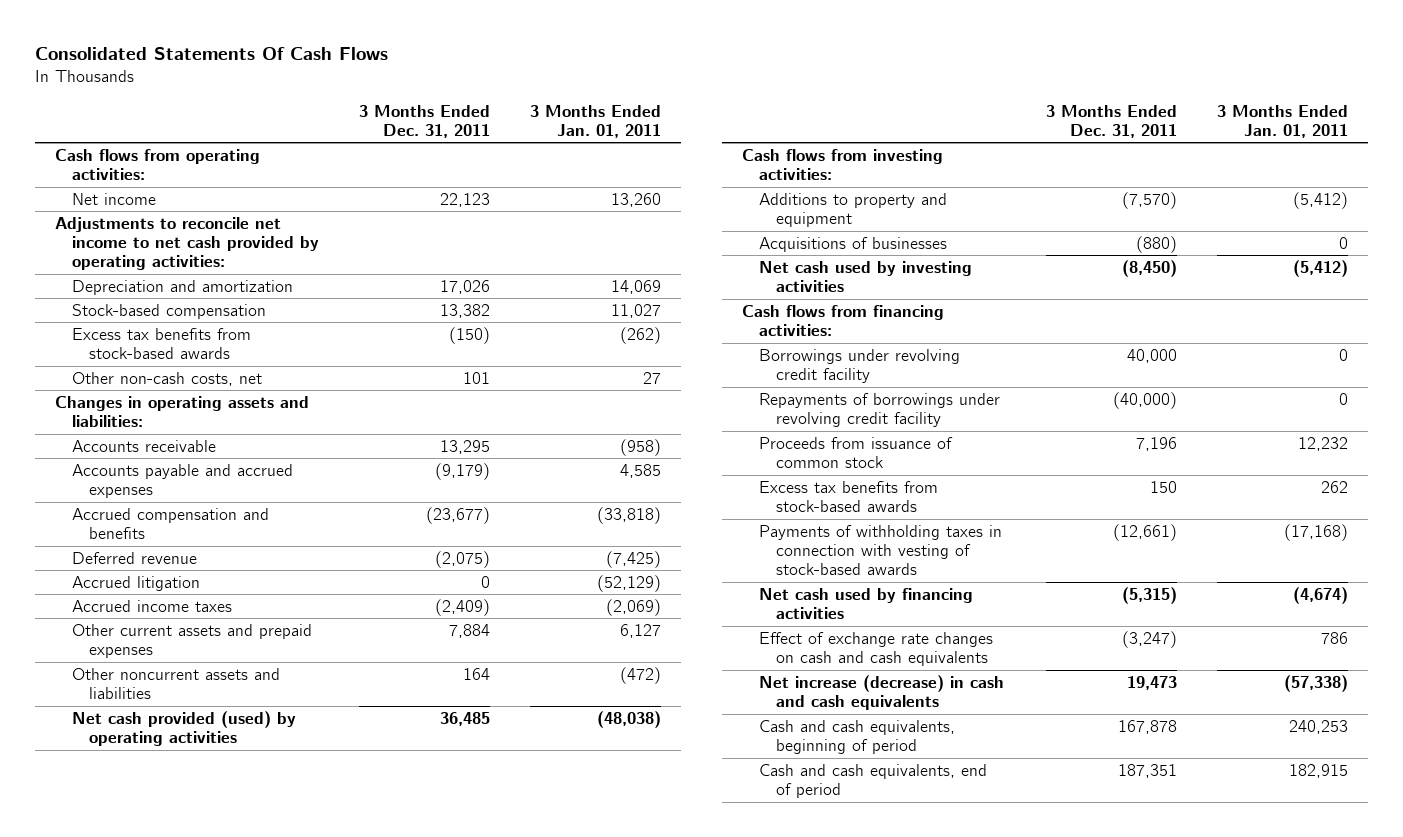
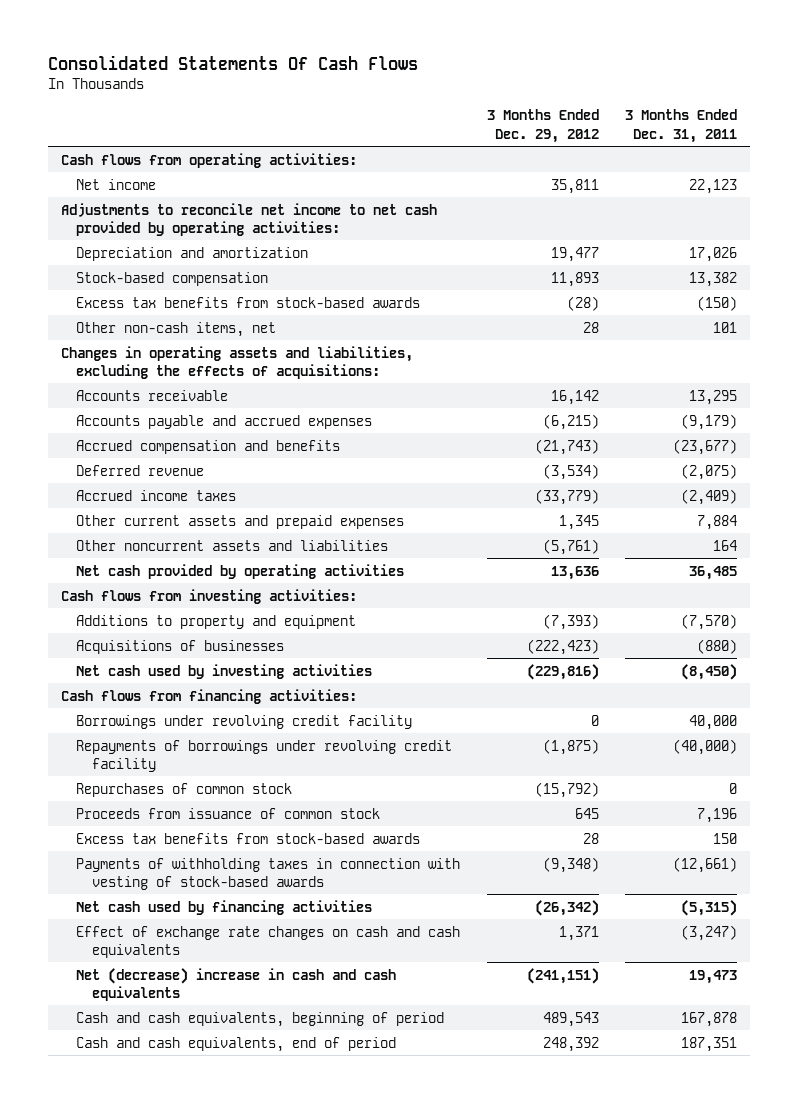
- | 3 Months Ended Dec. 31, 2011 | 3 Months Ended Jan. 01, 2011
+ | 3 Months Ended Dec. 29, 2012 | 3 Months Ended Dec. 31, 2011
- Other non-cash costs, net | 101 | 27
- Changes in operating assets and liabilities:
+ Other non-cash items, net | 28 | 101
+ Changes in operating assets and liabilities, excluding the effects of acquisitions:
- Accrued litigation | 0 | (52,129)
- Net cash provided (used) by operating activities | 36,485 | (48,038)
+ Net cash provided by operating activities | 13,636 | 36,485
+ Repurchases of common stock | (15,792) | 0
- Net increase (decrease) in cash and cash equivalents | 19,473 | (57,338)
+ Net (decrease) increase in cash and cash equivalents | (241,151) | 19,473

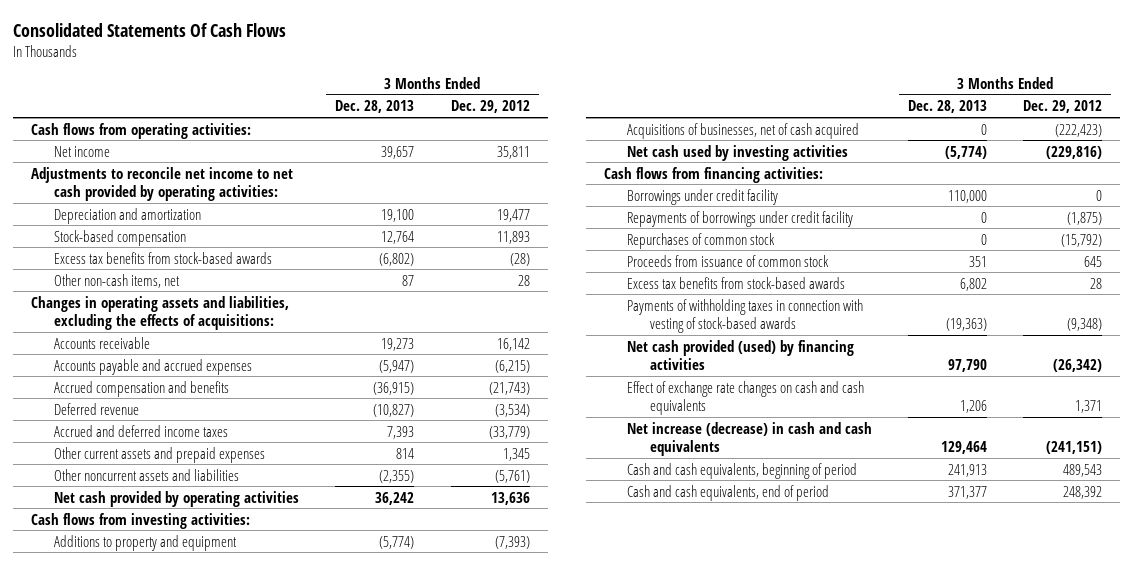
- | 3 Months Ended Dec. 29, 2012 | 3 Months Ended Dec. 31, 2011
+ | 3 Months Ended Dec. 28, 2013 | 3 Months Ended Dec. 29, 2012
- Accrued income taxes | (33,779) | (2,409)
+ Accrued and deferred income taxes | 7,393 | (33,779)
- Acquisitions of businesses | (222,423) | (880)
+ Acquisitions of businesses, net of cash acquired | 0 | (222,423)
- Borrowings under revolving credit facility | 0 | 40,000
- Repayments of borrowings under revolving credit facility | (1,875) | (40,000)
+ Borrowings under credit facility | 110,000 | 0
+ Repayments of borrowings under credit facility | 0 | (1,875)
- Net cash used by financing activities | (26,342) | (5,315)
+ Net cash provided (used) by financing activities | 97,790 | (26,342)
- Net (decrease) increase in cash and cash equivalents | (241,151) | 19,473
+ Net increase (decrease) in cash and cash equivalents | 129,464 | (241,151)

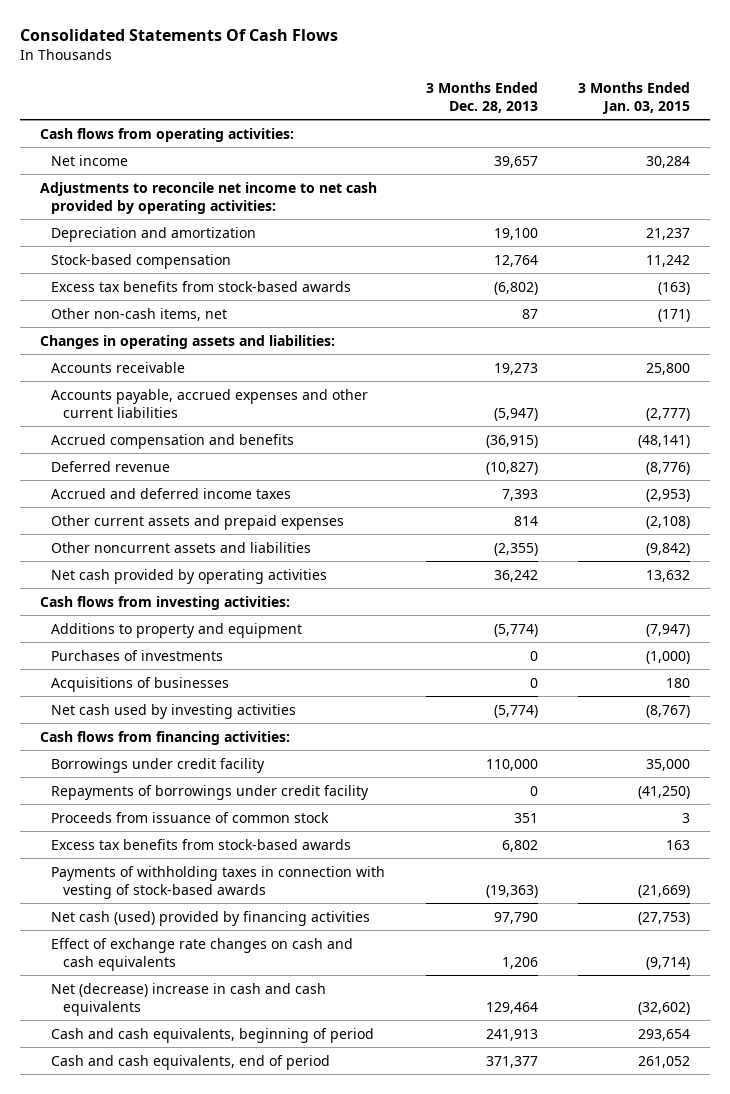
- | 3 Months Ended Dec. 28, 2013 | 3 Months Ended Dec. 29, 2012
+ | 3 Months Ended Dec. 28, 2013 | 3 Months Ended Jan. 03, 2015
- Changes in operating assets and liabilities, excluding the effects of acquisitions:
+ Changes in operating assets and liabilities:
- Accounts payable and accrued expenses | (5,947) | (6,215)
+ Accounts payable, accrued expenses and other current liabilities | (5,947) | (2,777)
- Acquisitions of businesses, net of cash acquired | 0 | (222,423)
+ Purchases of investments | 0 | (1,000)
+ Acquisitions of businesses | 0 | 180
- Repurchases of common stock | 0 | (15,792)
- Net cash provided (used) by financing activities | 97,790 | (26,342)
+ Net cash (used) provided by financing activities | 97,790 | (27,753)
- Net increase (decrease) in cash and cash equivalents | 129,464 | (241,151)
+ Net (decrease) increase in cash and cash equivalents | 129,464 | (32,602)

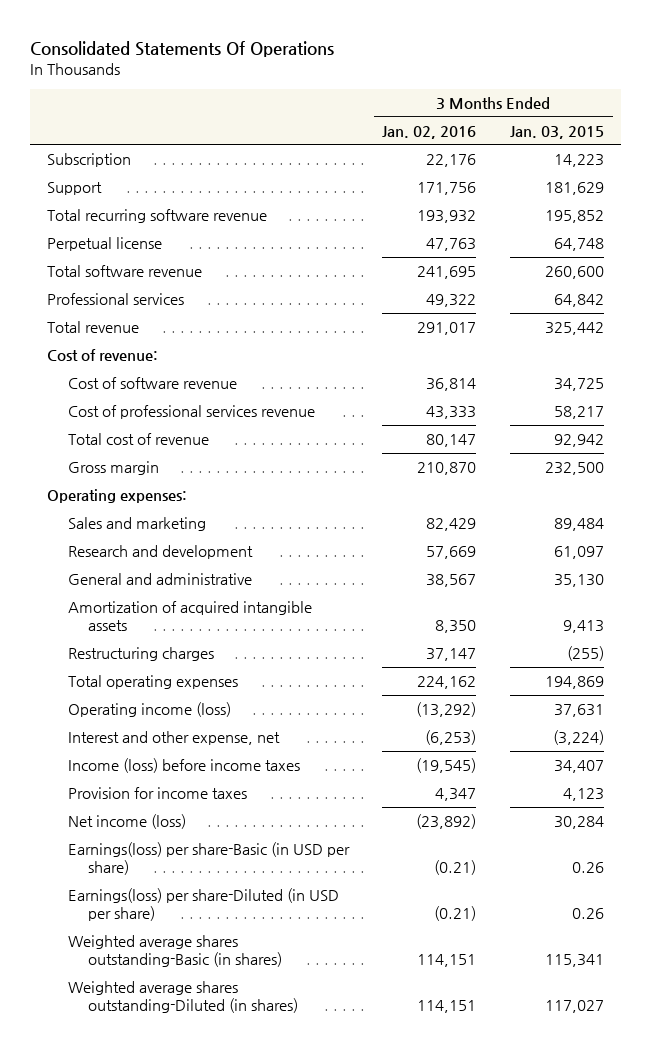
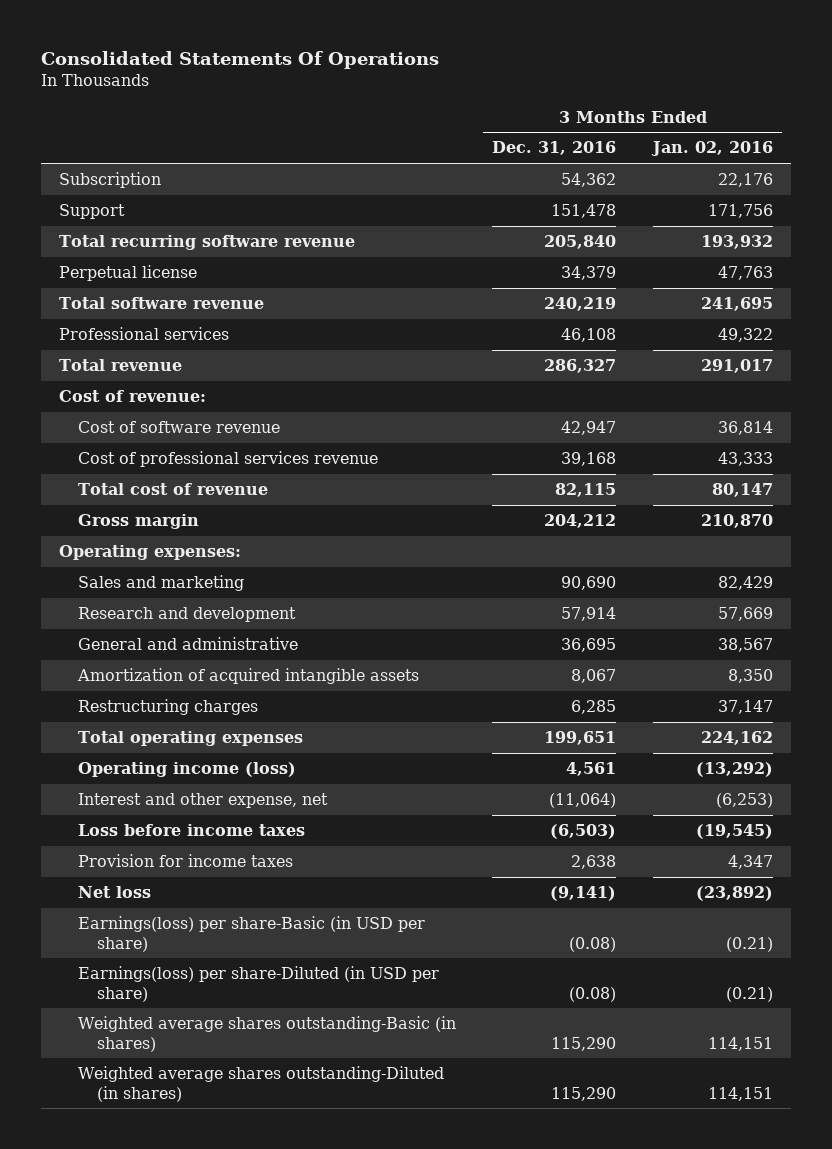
- | 3 Months Ended Jan. 02, 2016 | 3 Months Ended Jan. 03, 2015
+ | 3 Months Ended Dec. 31, 2016 | 3 Months Ended Jan. 02, 2016
- Income (loss) before income taxes | (19,545) | 34,407
+ Loss before income taxes | (6,503) | (19,545)
- Net income (loss) | (23,892) | 30,284
+ Net loss | (9,141) | (23,892)

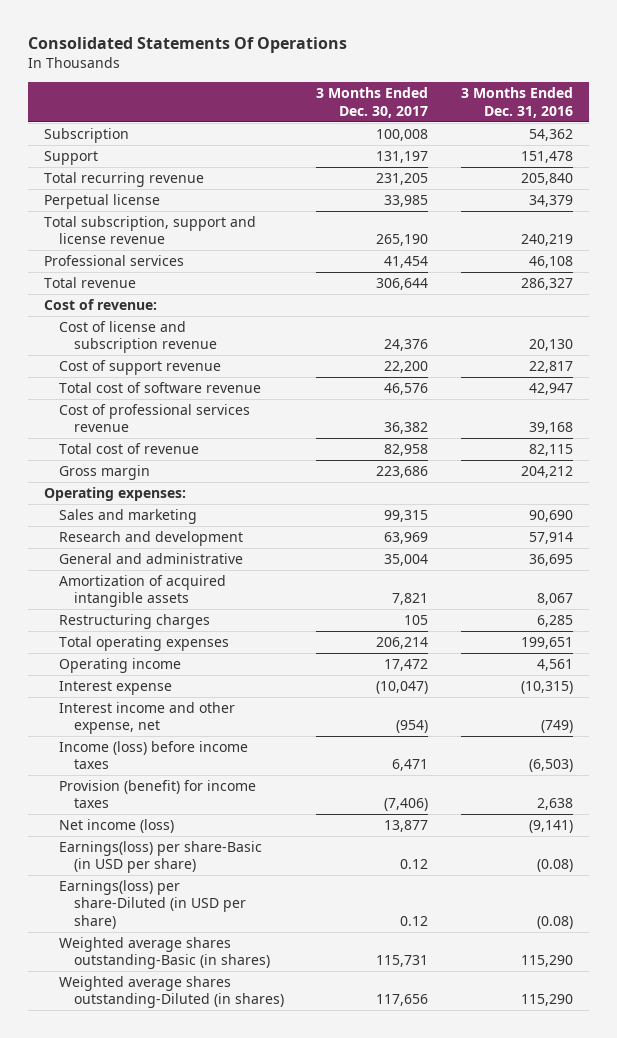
- | 3 Months Ended Dec. 31, 2016 | 3 Months Ended Jan. 02, 2016
+ | 3 Months Ended Dec. 30, 2017 | 3 Months Ended Dec. 31, 2016
- Total recurring software revenue | 205,840 | 193,932
+ Total recurring revenue | 231,205 | 205,840
- Total software revenue | 240,219 | 241,695
+ Total subscription, support and license revenue | 265,190 | 240,219
- Cost of software revenue | 42,947 | 36,814
+ Cost of license and subscription revenue | 24,376 | 20,130
+ Cost of support revenue | 22,200 | 22,817
+ Total cost of software revenue | 46,576 | 42,947
- Operating income (loss) | 4,561 | (13,292)
- Interest and other expense, net | (11,064) | (6,253)
- Loss before income taxes | (6,503) | (19,545)
- Provision for income taxes | 2,638 | 4,347
- Net loss | (9,141) | (23,892)
+ Operating income | 17,472 | 4,561
+ Interest expense | (10,047) | (10,315)
+ Interest income and other expense, net | (954) | (749)
+ Income (loss) before income taxes | 6,471 | (6,503)
+ Provision (benefit) for income taxes | (7,406) | 2,638
+ Net income (loss) | 13,877 | (9,141)

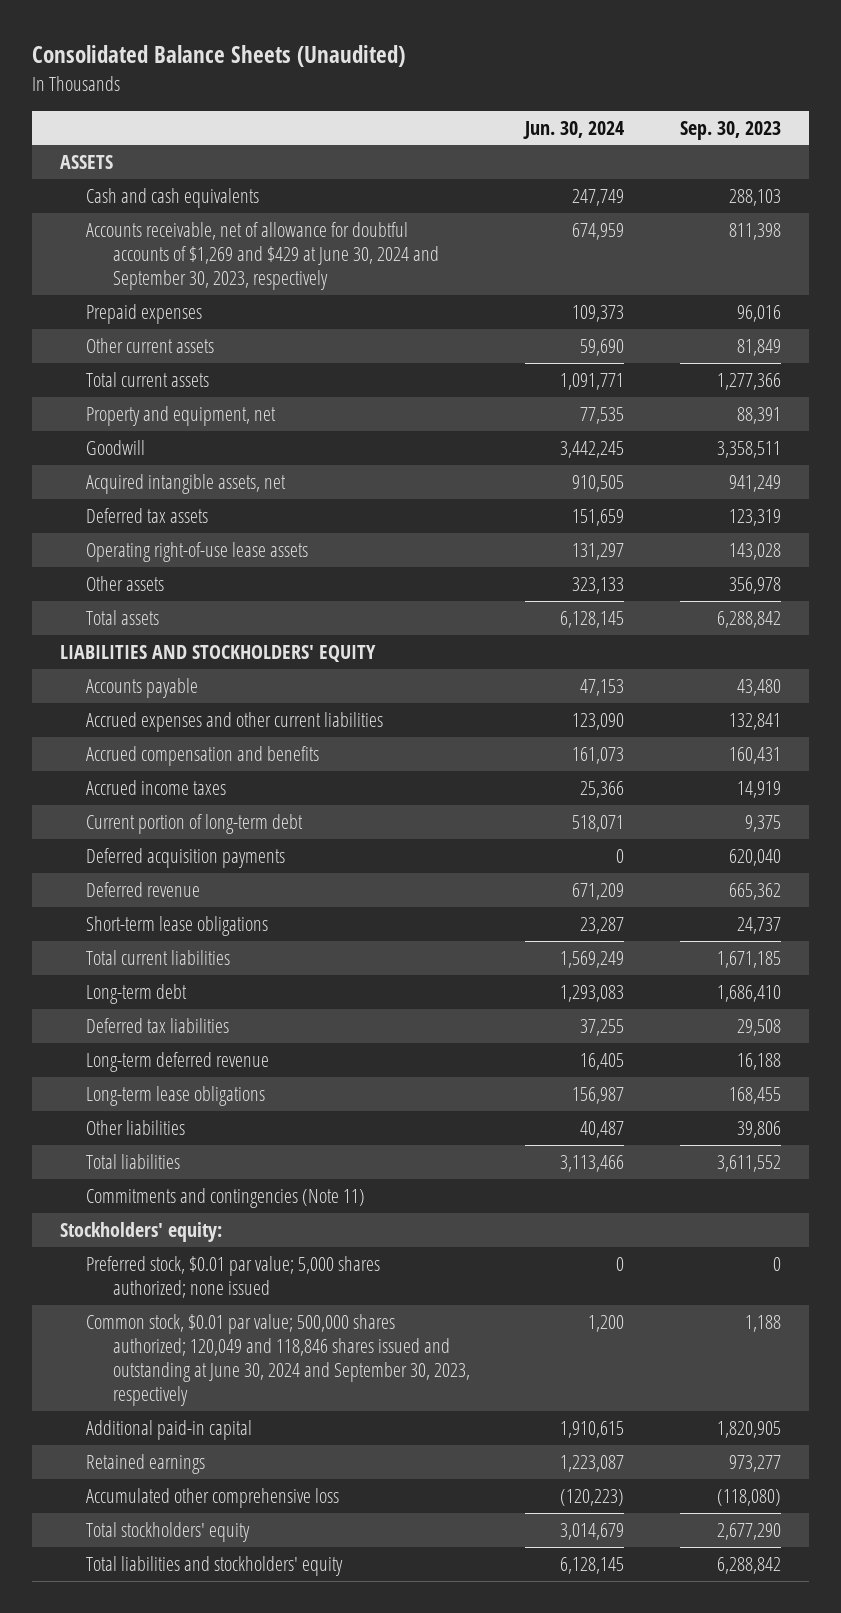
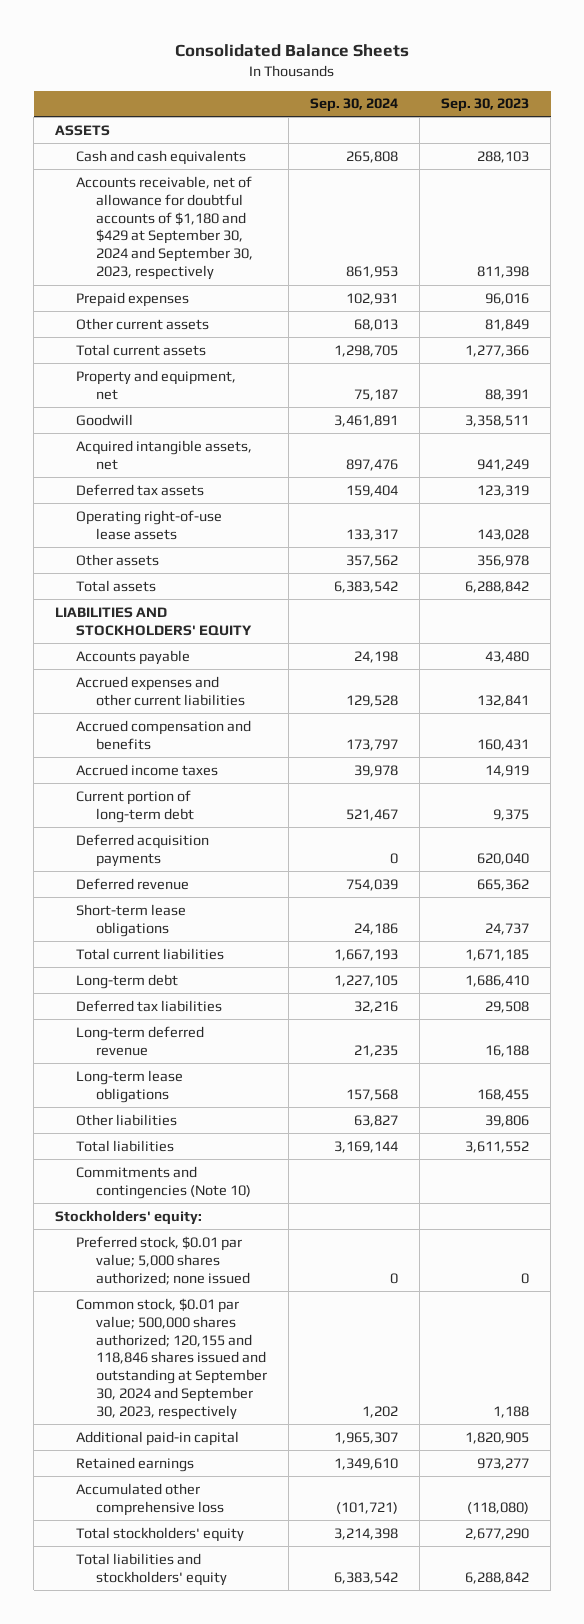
- Consolidated Balance Sheets (Unaudited)
+ Consolidated Balance Sheets
- | Jun. 30, 2024 | Sep. 30, 2023
+ | Sep. 30, 2024 | Sep. 30, 2023
- Accounts receivable, net of allowance for doubtful accounts of $1,269 and $429 at June 30, 2024 and September 30, 2023, respectively | 674,959 | 811,398
+ Accounts receivable, net of allowance for doubtful accounts of $1,180 and $429 at September 30, 2024 and September 30, 2023, respectively | 861,953 | 811,398
- Commitments and contingencies (Note 11)
+ Commitments and contingencies (Note 10)
- Common stock, $0.01 par value; 500,000 shares authorized; 120,049 and 118,846 shares issued and outstanding at June 30, 2024 and September 30, 2023, respectively | 1,200 | 1,188
+ Common stock, $0.01 par value; 500,000 shares authorized; 120,155 and 118,846 shares issued and outstanding at September 30, 2024 and September 30, 2023, respectively | 1,202 | 1,188

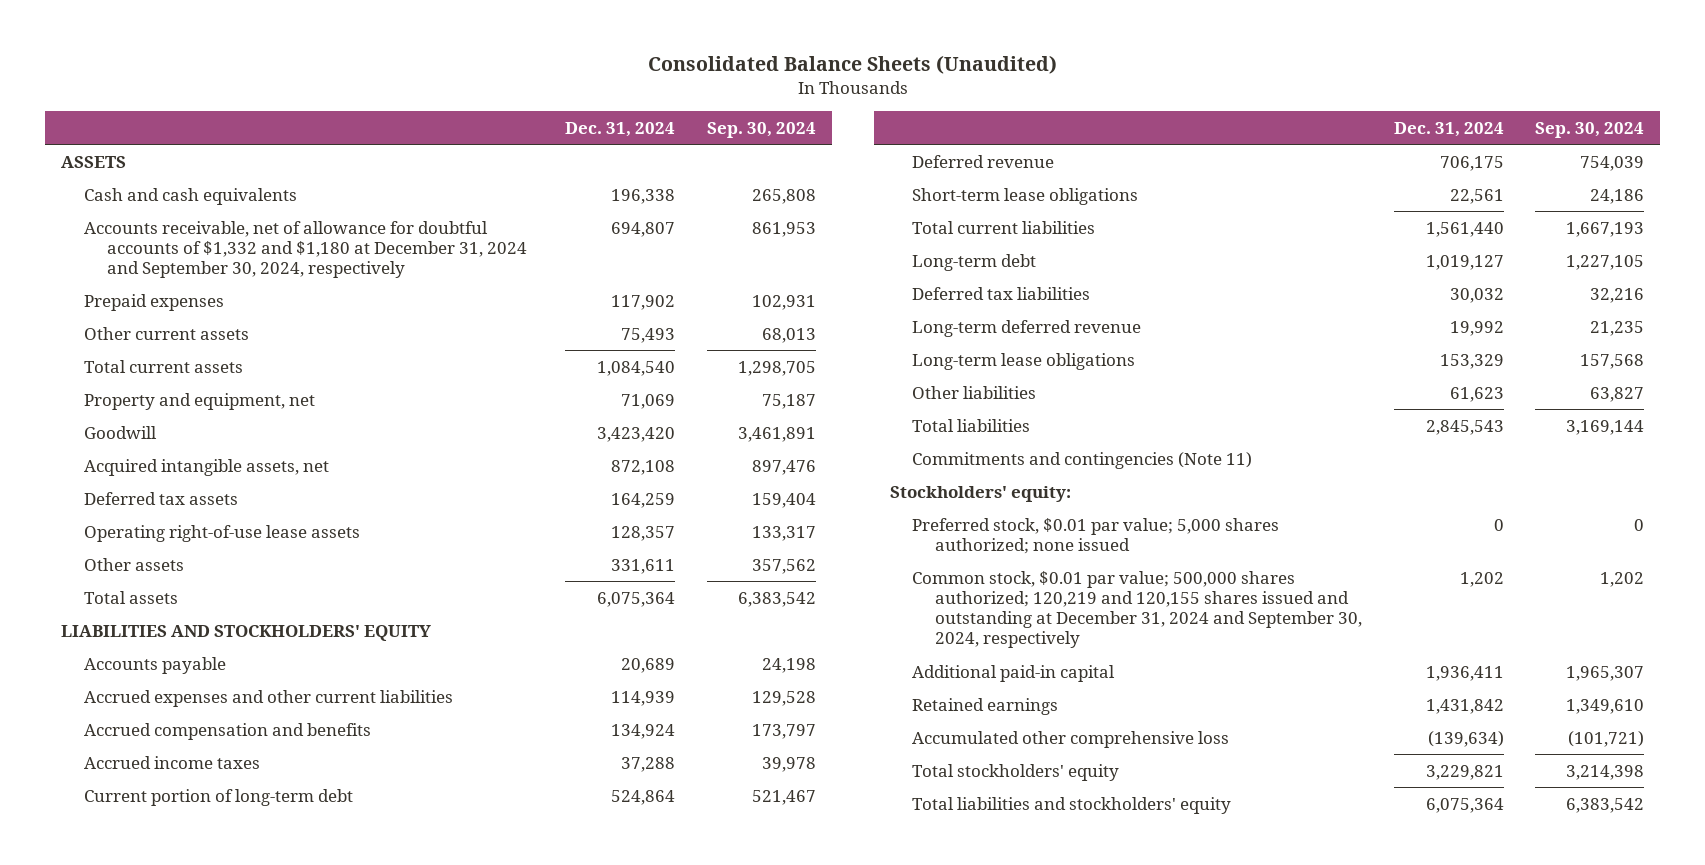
- Consolidated Balance Sheets
+ Consolidated Balance Sheets (Unaudited)
- | Sep. 30, 2024 | Sep. 30, 2023
+ | Dec. 31, 2024 | Sep. 30, 2024
- Accounts receivable, net of allowance for doubtful accounts of $1,180 and $429 at September 30, 2024 and September 30, 2023, respectively | 861,953 | 811,398
+ Accounts receivable, net of allowance for doubtful accounts of $1,332 and $1,180 at December 31, 2024 and September 30, 2024, respectively | 694,807 | 861,953
- Deferred acquisition payments | 0 | 620,040
- Commitments and contingencies (Note 10)
+ Commitments and contingencies (Note 11)
- Common stock, $0.01 par value; 500,000 shares authorized; 120,155 and 118,846 shares issued and outstanding at September 30, 2024 and September 30, 2023, respectively | 1,202 | 1,188
+ Common stock, $0.01 par value; 500,000 shares authorized; 120,219 and 120,155 shares issued and outstanding at December 31, 2024 and September 30, 2024, respectively | 1,202 | 1,202

